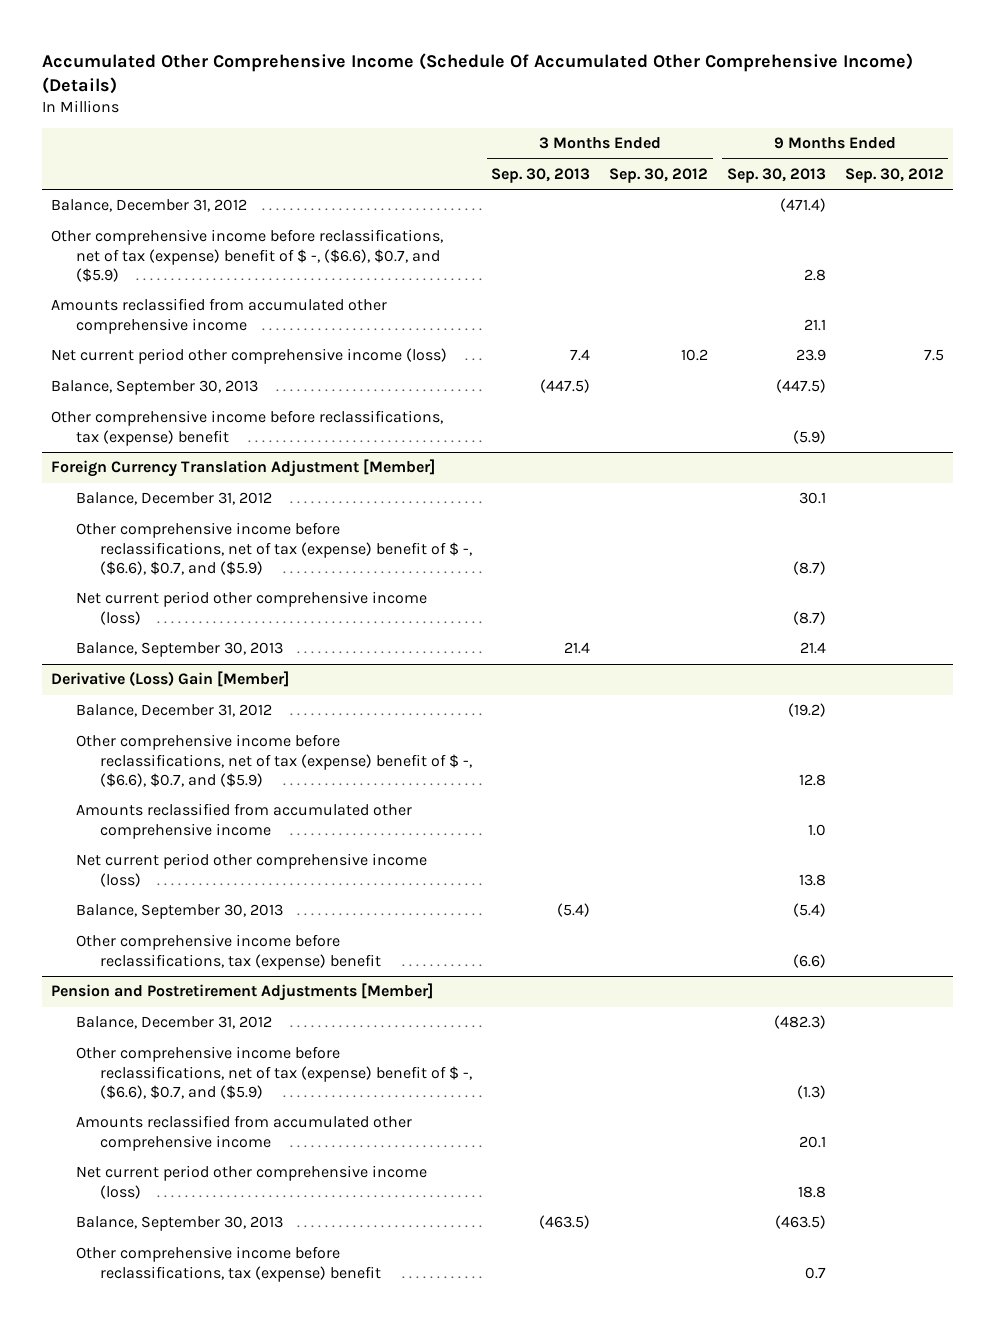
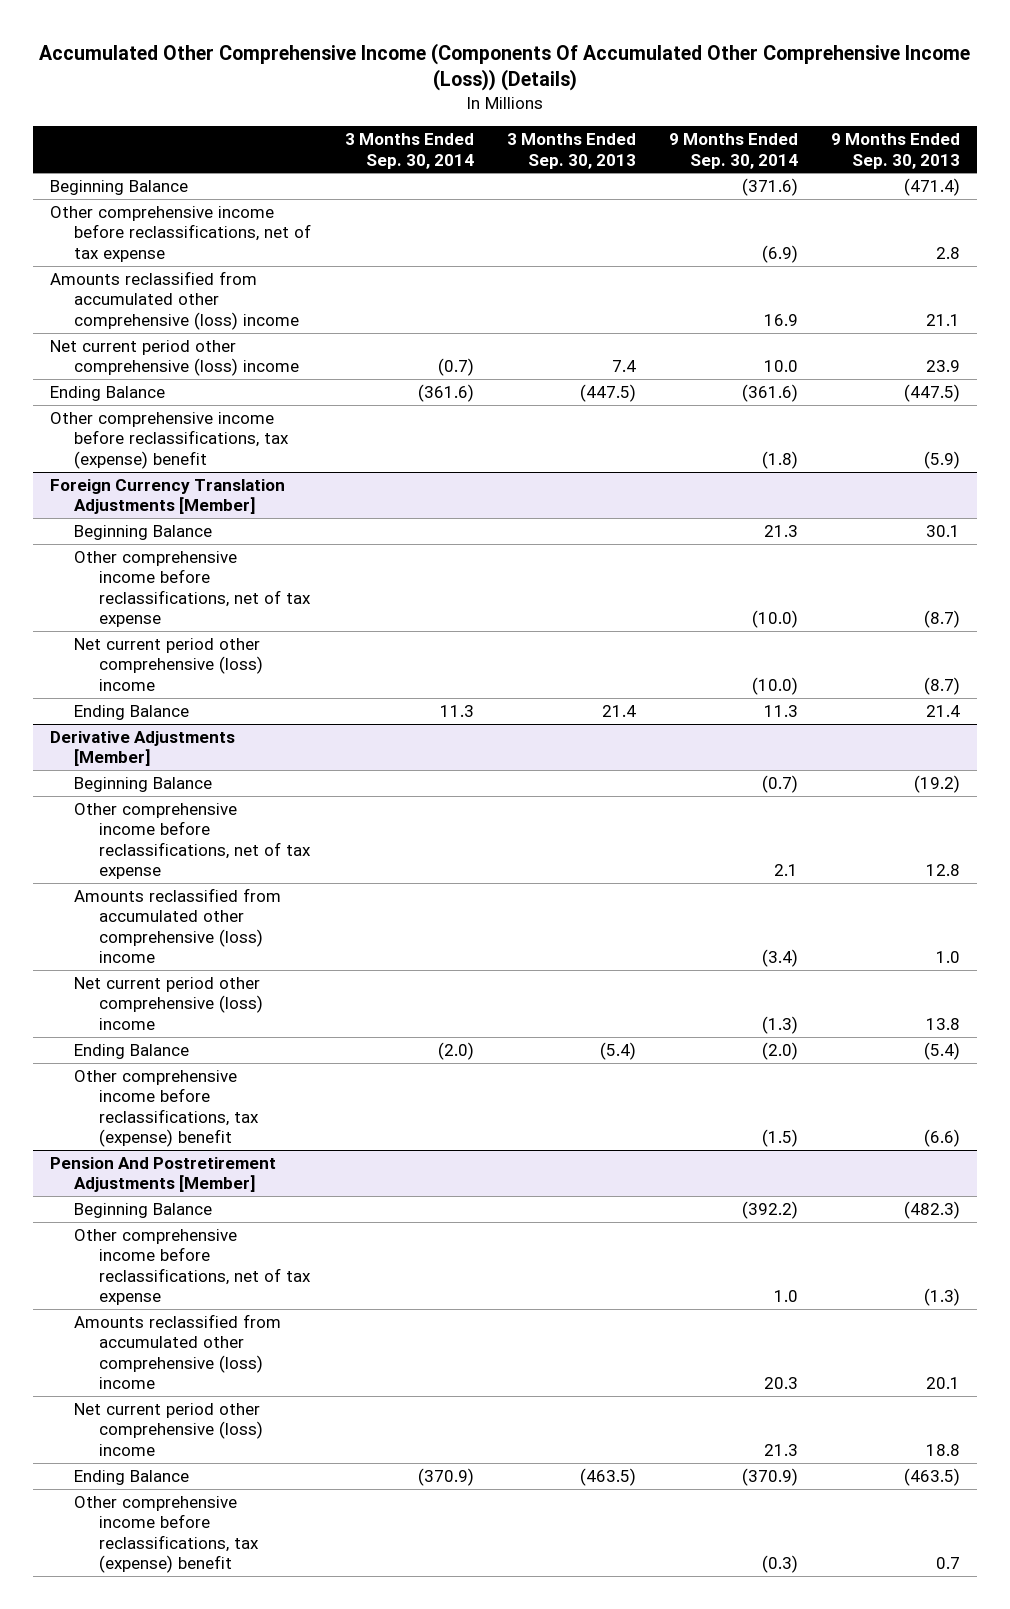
- Accumulated Other Comprehensive Income (Schedule Of Accumulated Other Comprehensive Income) (Details)
+ Accumulated Other Comprehensive Income (Components Of Accumulated Other Comprehensive Income (Loss)) (Details)
- | 3 Months Ended Sep. 30, 2013 | 3 Months Ended Sep. 30, 2012 | 9 Months Ended Sep. 30, 2013 | 9 Months Ended Sep. 30, 2012
+ | 3 Months Ended Sep. 30, 2014 | 3 Months Ended Sep. 30, 2013 | 9 Months Ended Sep. 30, 2014 | 9 Months Ended Sep. 30, 2013
- Balance, December 31, 2012 | | | (471.4) |
- Other comprehensive income before reclassifications, net of tax (expense) benefit of $ -, ($6.6), $0.7, and ($5.9) | | | 2.8 |
- Amounts reclassified from accumulated other comprehensive income | | | 21.1 |
- Net current period other comprehensive income (loss) | 7.4 | 10.2 | 23.9 | 7.5
- Balance, September 30, 2013 | (447.5) | | (447.5) |
+ Beginning Balance | | | (371.6) | (471.4)
+ Other comprehensive income before reclassifications, net of tax expense | | | (6.9) | 2.8
+ Amounts reclassified from accumulated other comprehensive (loss) income | | | 16.9 | 21.1
+ Net current period other comprehensive (loss) income | (0.7) | 7.4 | 10.0 | 23.9
+ Ending Balance | (361.6) | (447.5) | (361.6) | (447.5)
- Foreign Currency Translation Adjustment [Member]
- Balance, December 31, 2012 | | | 30.1 |
- Other comprehensive income before reclassifications, net of tax (expense) benefit of $ -, ($6.6), $0.7, and ($5.9) | | | (8.7) |
- Net current period other comprehensive income (loss) | | | (8.7) |
- Balance, September 30, 2013 | 21.4 | | 21.4 |
- Derivative (Loss) Gain [Member]
- Balance, December 31, 2012 | | | (19.2) |
- Other comprehensive income before reclassifications, net of tax (expense) benefit of $ -, ($6.6), $0.7, and ($5.9) | | | 12.8 |
- Amounts reclassified from accumulated other comprehensive income | | | 1.0 |
- Net current period other comprehensive income (loss) | | | 13.8 |
- Balance, September 30, 2013 | (5.4) | | (5.4) |
+ Foreign Currency Translation Adjustments [Member]
+ Beginning Balance | | | 21.3 | 30.1
+ Other comprehensive income before reclassifications, net of tax expense | | | (10.0) | (8.7)
+ Net current period other comprehensive (loss) income | | | (10.0) | (8.7)
+ Ending Balance | 11.3 | 21.4 | 11.3 | 21.4
+ Derivative Adjustments [Member]
+ Beginning Balance | | | (0.7) | (19.2)
+ Other comprehensive income before reclassifications, net of tax expense | | | 2.1 | 12.8
+ Amounts reclassified from accumulated other comprehensive (loss) income | | | (3.4) | 1.0
+ Net current period other comprehensive (loss) income | | | (1.3) | 13.8
+ Ending Balance | (2.0) | (5.4) | (2.0) | (5.4)
- Pension and Postretirement Adjustments [Member]
- Balance, December 31, 2012 | | | (482.3) |
- Other comprehensive income before reclassifications, net of tax (expense) benefit of $ -, ($6.6), $0.7, and ($5.9) | | | (1.3) |
- Amounts reclassified from accumulated other comprehensive income | | | 20.1 |
- Net current period other comprehensive income (loss) | | | 18.8 |
- Balance, September 30, 2013 | (463.5) | | (463.5) |
+ Pension And Postretirement Adjustments [Member]
+ Beginning Balance | | | (392.2) | (482.3)
+ Other comprehensive income before reclassifications, net of tax expense | | | 1.0 | (1.3)
+ Amounts reclassified from accumulated other comprehensive (loss) income | | | 20.3 | 20.1
+ Net current period other comprehensive (loss) income | | | 21.3 | 18.8
+ Ending Balance | (370.9) | (463.5) | (370.9) | (463.5)

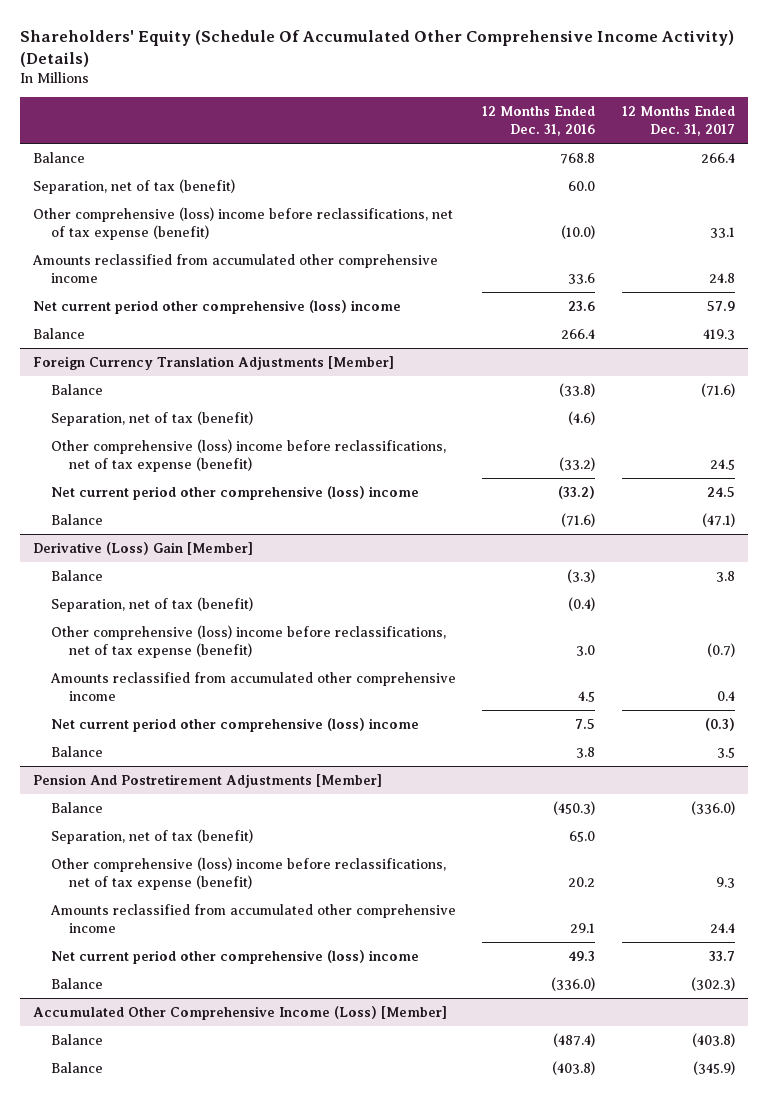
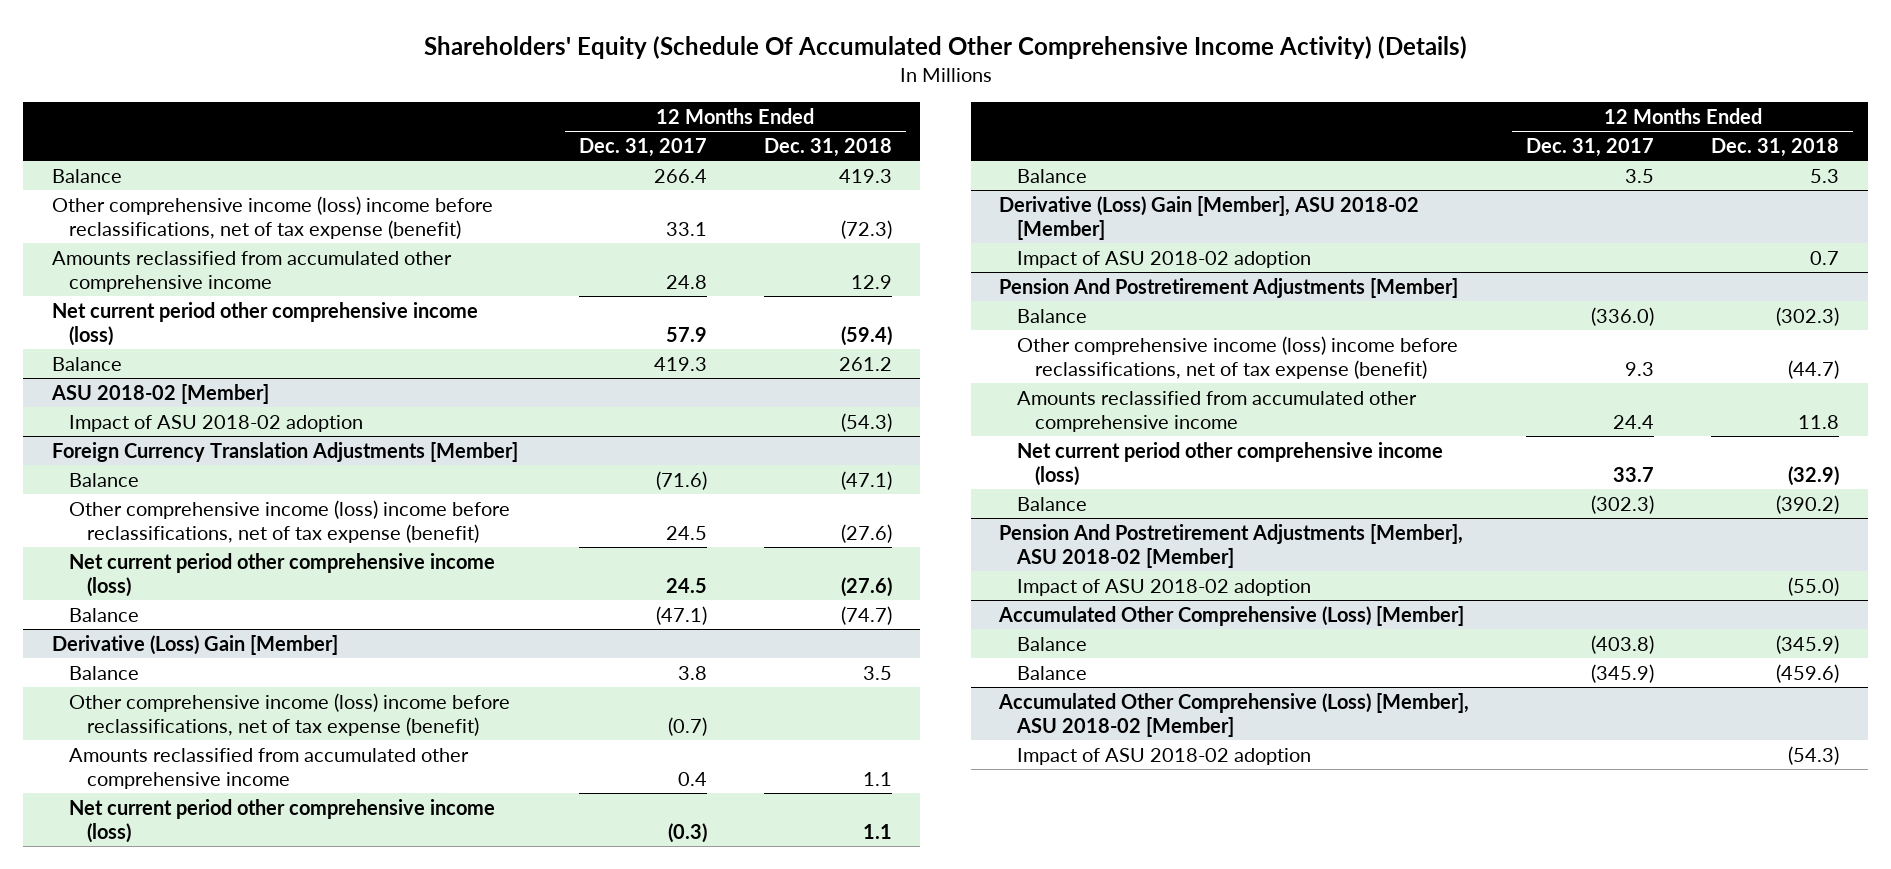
- | 12 Months Ended Dec. 31, 2016 | 12 Months Ended Dec. 31, 2017
+ | 12 Months Ended Dec. 31, 2017 | 12 Months Ended Dec. 31, 2018
- Separation, net of tax (benefit) | 60.0 |
- Other comprehensive (loss) income before reclassifications, net of tax expense (benefit) | (10.0) | 33.1
+ Other comprehensive income (loss) income before reclassifications, net of tax expense (benefit) | 33.1 | (72.3)
- Net current period other comprehensive (loss) income | 23.6 | 57.9
+ Net current period other comprehensive income (loss) | 57.9 | (59.4)
+ ASU 2018-02 [Member]
+ Impact of ASU 2018-02 adoption | | (54.3)
@ Foreign Currency Translation Adjustments [Member]
- Separation, net of tax (benefit) | (4.6) |
- Other comprehensive (loss) income before reclassifications, net of tax expense (benefit) | (33.2) | 24.5
- Net current period other comprehensive (loss) income | (33.2) | 24.5
+ Other comprehensive income (loss) income before reclassifications, net of tax expense (benefit) | 24.5 | (27.6)
+ Net current period other comprehensive income (loss) | 24.5 | (27.6)
@ Derivative (Loss) Gain [Member]
- Separation, net of tax (benefit) | (0.4) |
- Other comprehensive (loss) income before reclassifications, net of tax expense (benefit) | 3.0 | (0.7)
+ Other comprehensive income (loss) income before reclassifications, net of tax expense (benefit) | (0.7) |
- Net current period other comprehensive (loss) income | 7.5 | (0.3)
+ Net current period other comprehensive income (loss) | (0.3) | 1.1
+ Derivative (Loss) Gain [Member], ASU 2018-02 [Member]
+ Impact of ASU 2018-02 adoption | | 0.7
@ Pension And Postretirement Adjustments [Member]
- Separation, net of tax (benefit) | 65.0 |
- Other comprehensive (loss) income before reclassifications, net of tax expense (benefit) | 20.2 | 9.3
+ Other comprehensive income (loss) income before reclassifications, net of tax expense (benefit) | 9.3 | (44.7)
- Net current period other comprehensive (loss) income | 49.3 | 33.7
+ Net current period other comprehensive income (loss) | 33.7 | (32.9)
- Accumulated Other Comprehensive Income (Loss) [Member]
+ Pension And Postretirement Adjustments [Member], ASU 2018-02 [Member]
+ Impact of ASU 2018-02 adoption | | (55.0)
+ Accumulated Other Comprehensive (Loss) [Member]
+ Accumulated Other Comprehensive (Loss) [Member], ASU 2018-02 [Member]
+ Impact of ASU 2018-02 adoption | | (54.3)

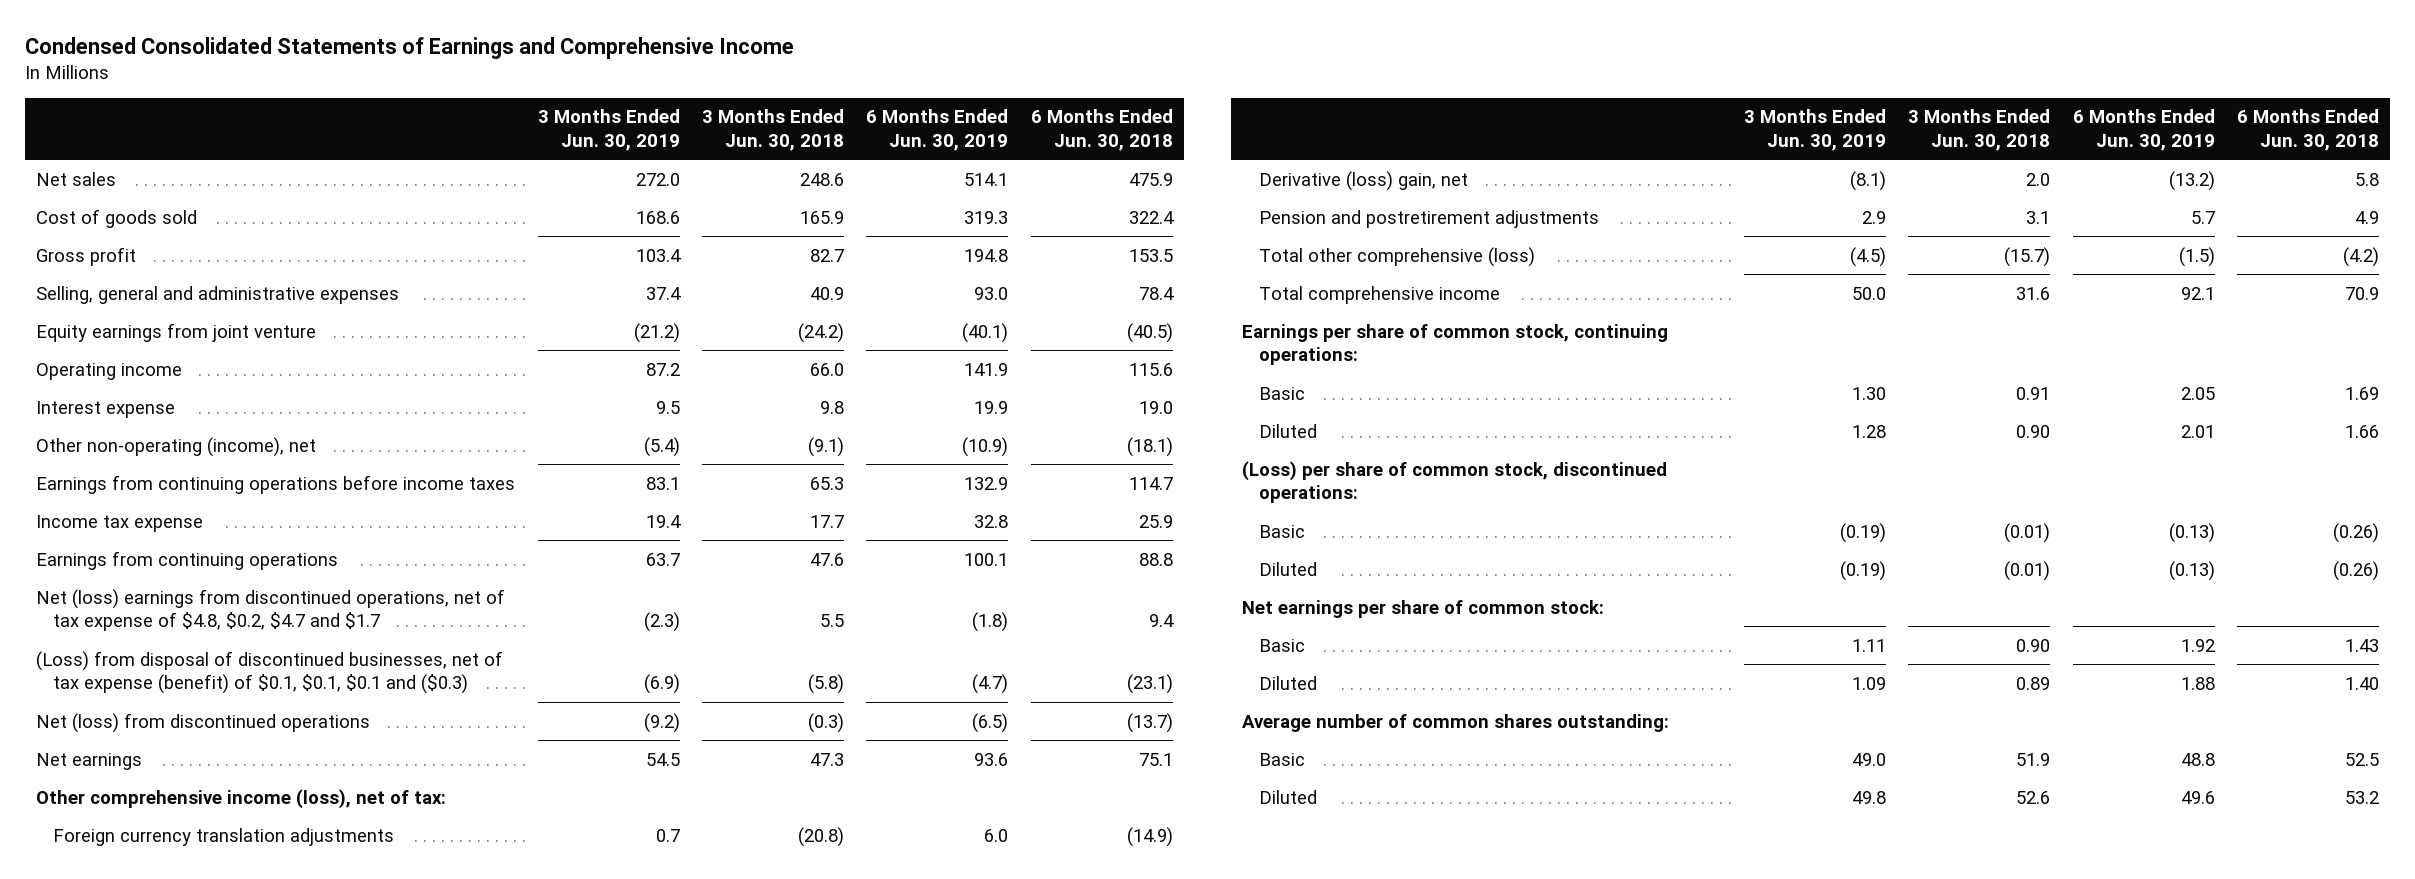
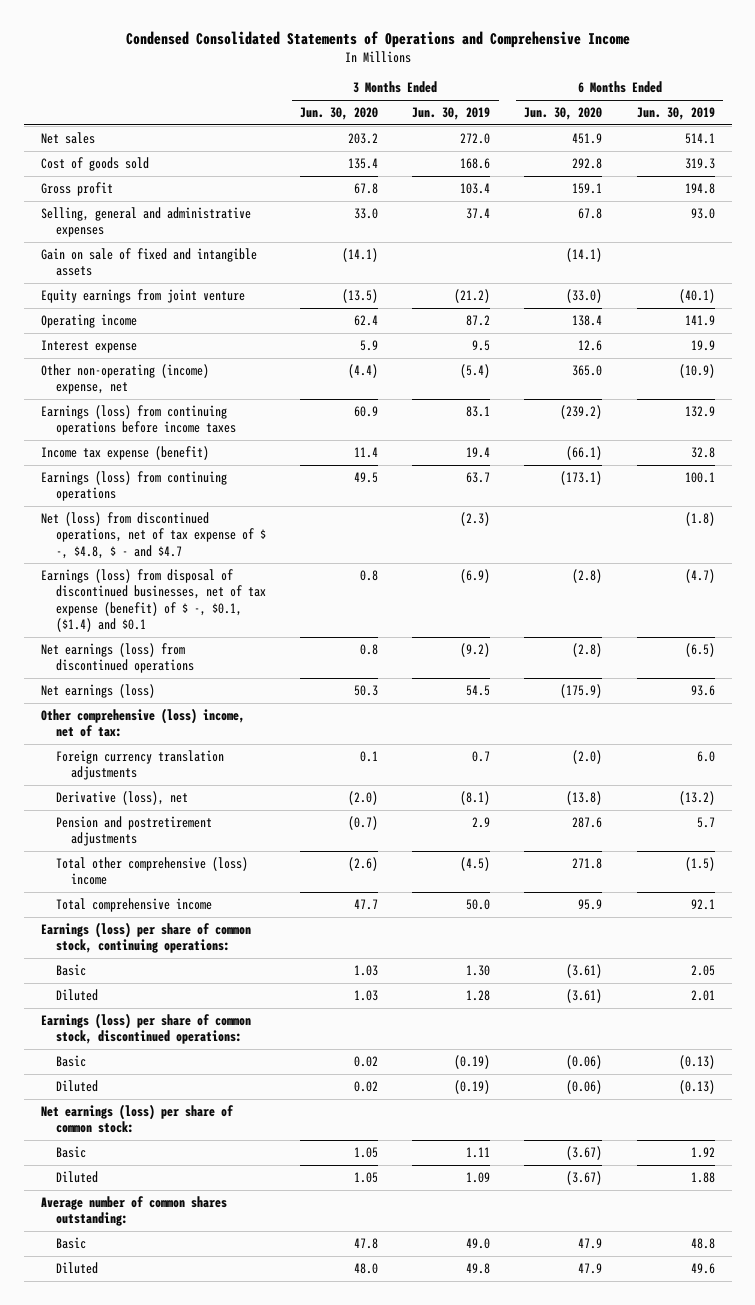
- Condensed Consolidated Statements of Earnings and Comprehensive Income
+ Condensed Consolidated Statements of Operations and Comprehensive Income
- | 3 Months Ended Jun. 30, 2019 | 3 Months Ended Jun. 30, 2018 | 6 Months Ended Jun. 30, 2019 | 6 Months Ended Jun. 30, 2018
+ | 3 Months Ended Jun. 30, 2020 | 3 Months Ended Jun. 30, 2019 | 6 Months Ended Jun. 30, 2020 | 6 Months Ended Jun. 30, 2019
+ Gain on sale of fixed and intangible assets | (14.1) | | (14.1) |
- Other non-operating (income), net | (5.4) | (9.1) | (10.9) | (18.1)
- Earnings from continuing operations before income taxes | 83.1 | 65.3 | 132.9 | 114.7
- Income tax expense | 19.4 | 17.7 | 32.8 | 25.9
- Earnings from continuing operations | 63.7 | 47.6 | 100.1 | 88.8
- Net (loss) earnings from discontinued operations, net of tax expense of $4.8, $0.2, $4.7 and $1.7 | (2.3) | 5.5 | (1.8) | 9.4
- (Loss) from disposal of discontinued businesses, net of tax expense (benefit) of $0.1, $0.1, $0.1 and ($0.3) | (6.9) | (5.8) | (4.7) | (23.1)
- Net (loss) from discontinued operations | (9.2) | (0.3) | (6.5) | (13.7)
- Net earnings | 54.5 | 47.3 | 93.6 | 75.1
- Other comprehensive income (loss), net of tax:
+ Other non-operating (income) expense, net | (4.4) | (5.4) | 365.0 | (10.9)
+ Earnings (loss) from continuing operations before income taxes | 60.9 | 83.1 | (239.2) | 132.9
+ Income tax expense (benefit) | 11.4 | 19.4 | (66.1) | 32.8
+ Earnings (loss) from continuing operations | 49.5 | 63.7 | (173.1) | 100.1
+ Net (loss) from discontinued operations, net of tax expense of $ -, $4.8, $ - and $4.7 | | (2.3) | | (1.8)
+ Earnings (loss) from disposal of discontinued businesses, net of tax expense (benefit) of $ -, $0.1, ($1.4) and $0.1 | 0.8 | (6.9) | (2.8) | (4.7)
+ Net earnings (loss) from discontinued operations | 0.8 | (9.2) | (2.8) | (6.5)
+ Net earnings (loss) | 50.3 | 54.5 | (175.9) | 93.6
+ Other comprehensive (loss) income, net of tax:
- Derivative (loss) gain, net | (8.1) | 2.0 | (13.2) | 5.8
+ Derivative (loss), net | (2.0) | (8.1) | (13.8) | (13.2)
- Total other comprehensive (loss) | (4.5) | (15.7) | (1.5) | (4.2)
+ Total other comprehensive (loss) income | (2.6) | (4.5) | 271.8 | (1.5)
- Earnings per share of common stock, continuing operations:
+ Earnings (loss) per share of common stock, continuing operations:
- (Loss) per share of common stock, discontinued operations:
+ Earnings (loss) per share of common stock, discontinued operations:
- Net earnings per share of common stock:
+ Net earnings (loss) per share of common stock:

